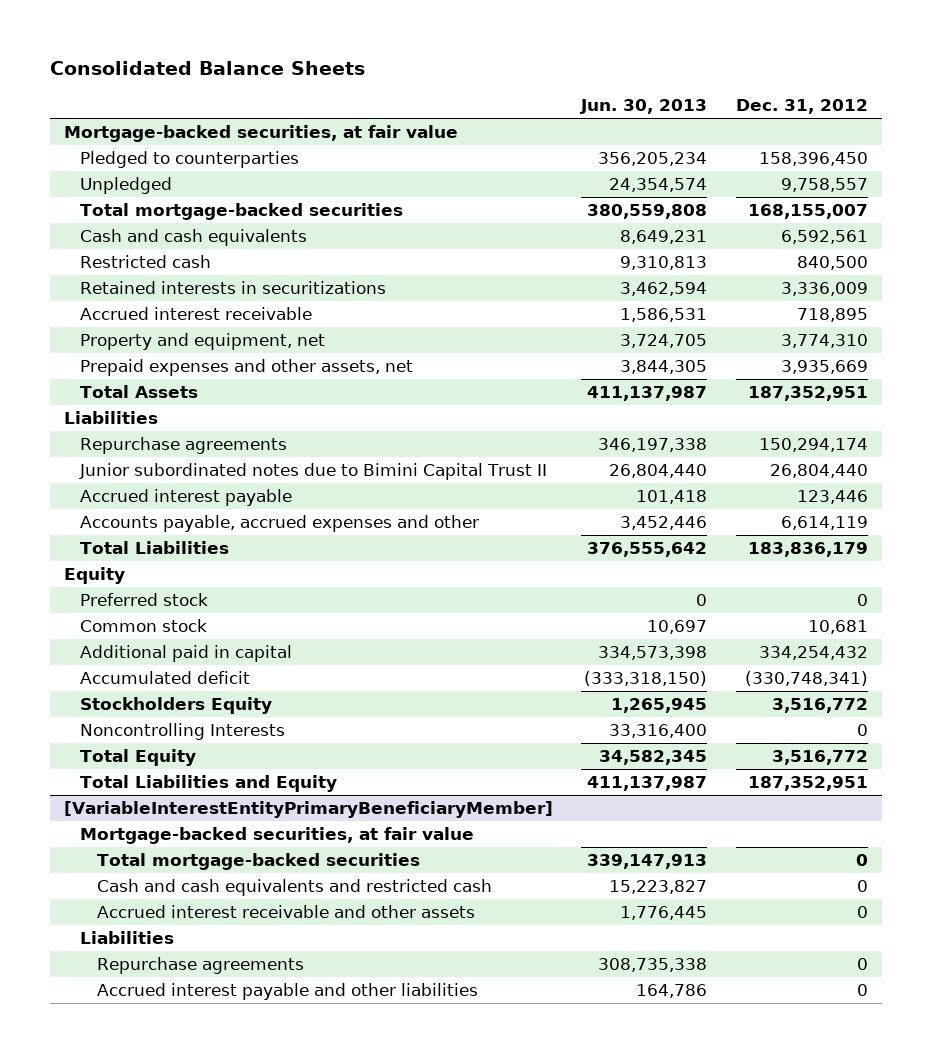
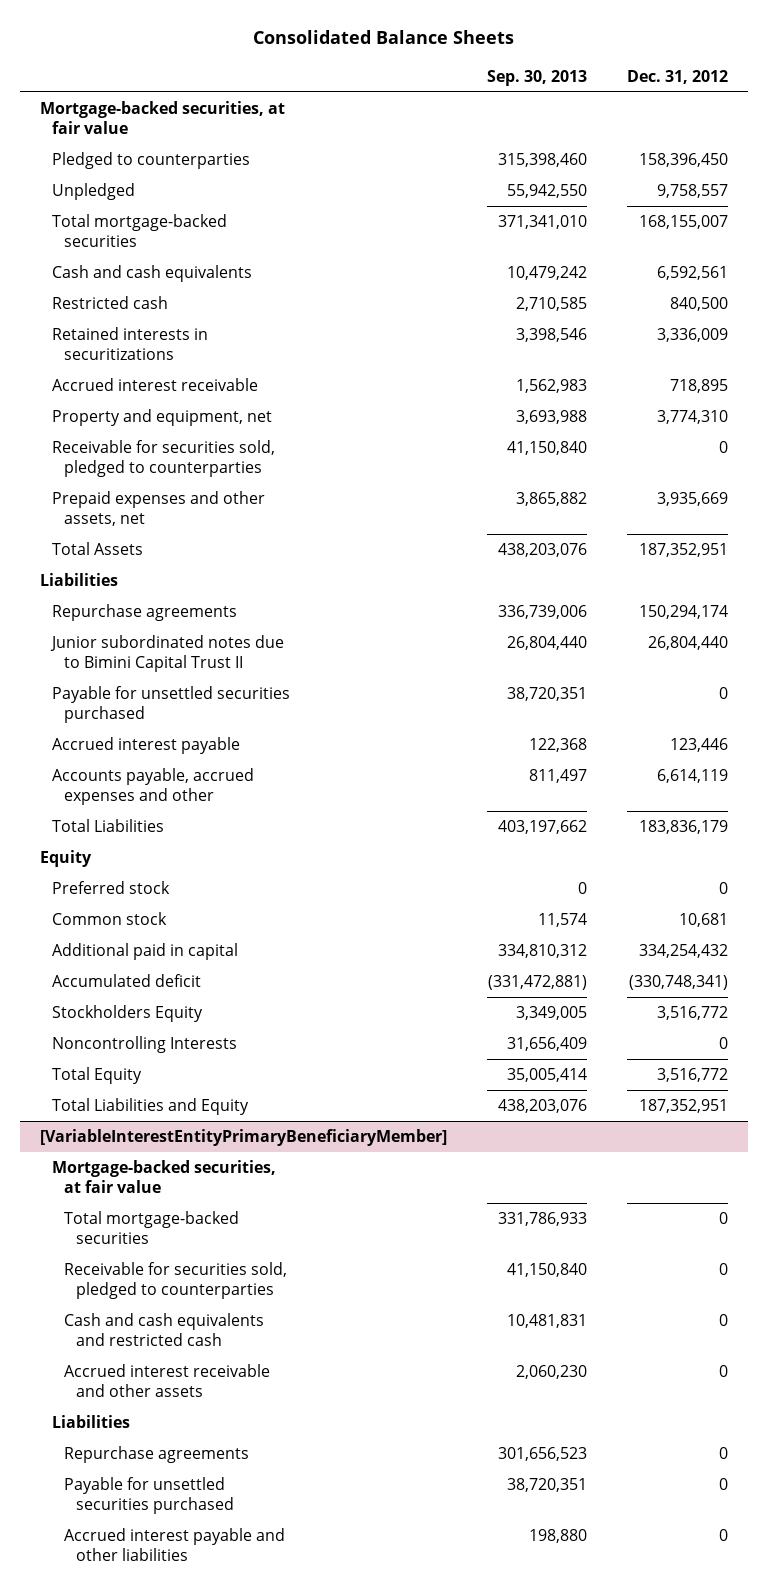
- | Jun. 30, 2013 | Dec. 31, 2012
+ | Sep. 30, 2013 | Dec. 31, 2012
+ Receivable for securities sold, pledged to counterparties | 41,150,840 | 0
+ Payable for unsettled securities purchased | 38,720,351 | 0
@ [VariableInterestEntityPrimaryBeneficiaryMember]
+ Receivable for securities sold, pledged to counterparties | 41,150,840 | 0
+ Payable for unsettled securities purchased | 38,720,351 | 0

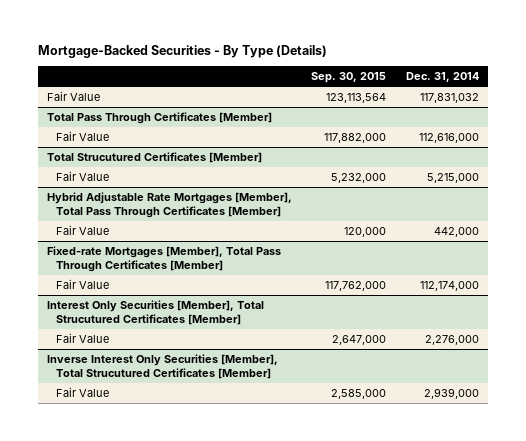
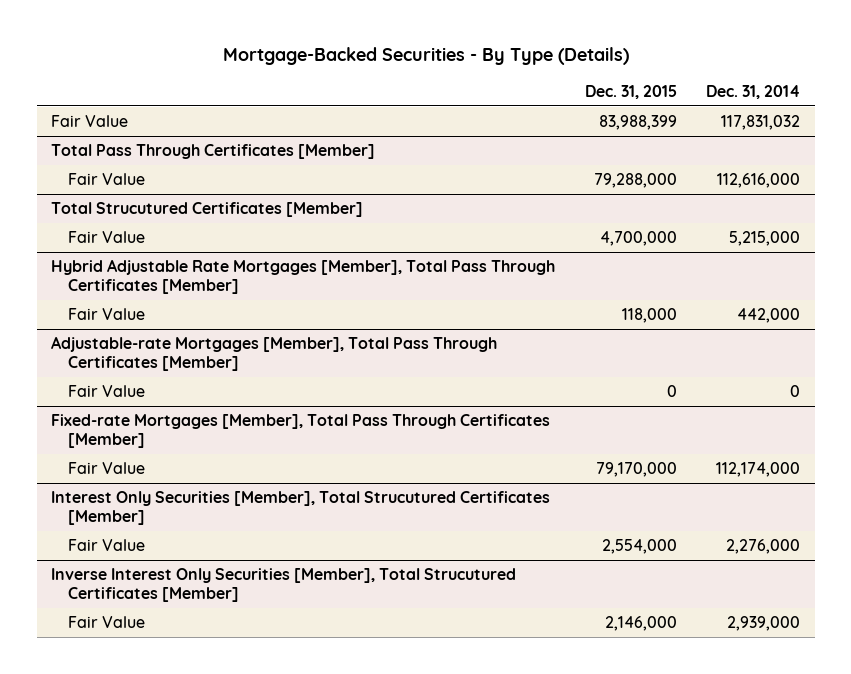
- | Sep. 30, 2015 | Dec. 31, 2014
+ | Dec. 31, 2015 | Dec. 31, 2014
+ Adjustable-rate Mortgages [Member], Total Pass Through Certificates [Member]
+ Fair Value | 0 | 0

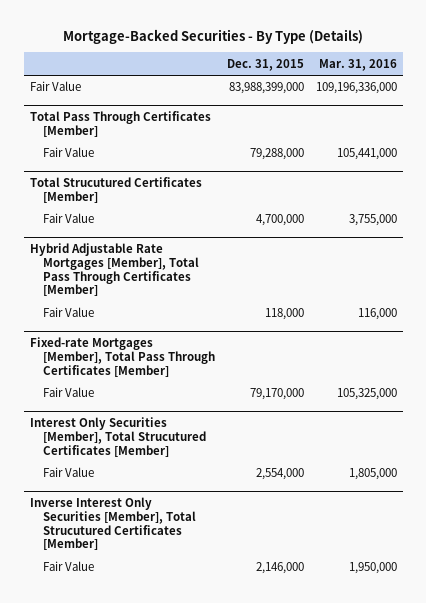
- | Dec. 31, 2015 | Dec. 31, 2014
+ | Dec. 31, 2015 | Mar. 31, 2016
- Fair Value | 83,988,399 | 117,831,032
+ Fair Value | 83,988,399,000 | 109,196,336,000
- Adjustable-rate Mortgages [Member], Total Pass Through Certificates [Member]
- Fair Value | 0 | 0

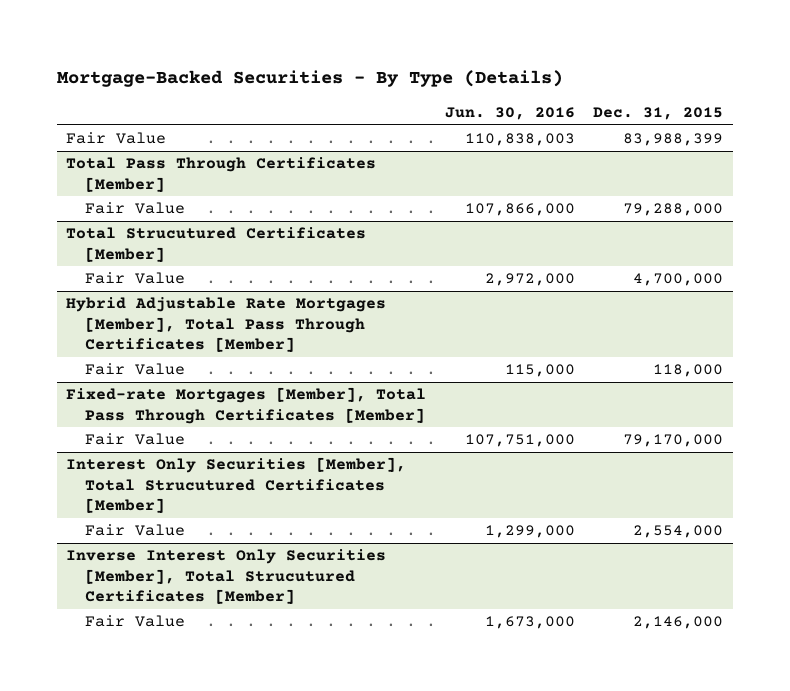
- | Dec. 31, 2015 | Mar. 31, 2016
+ | Jun. 30, 2016 | Dec. 31, 2015
- Fair Value | 83,988,399,000 | 109,196,336,000
+ Fair Value | 110,838,003 | 83,988,399

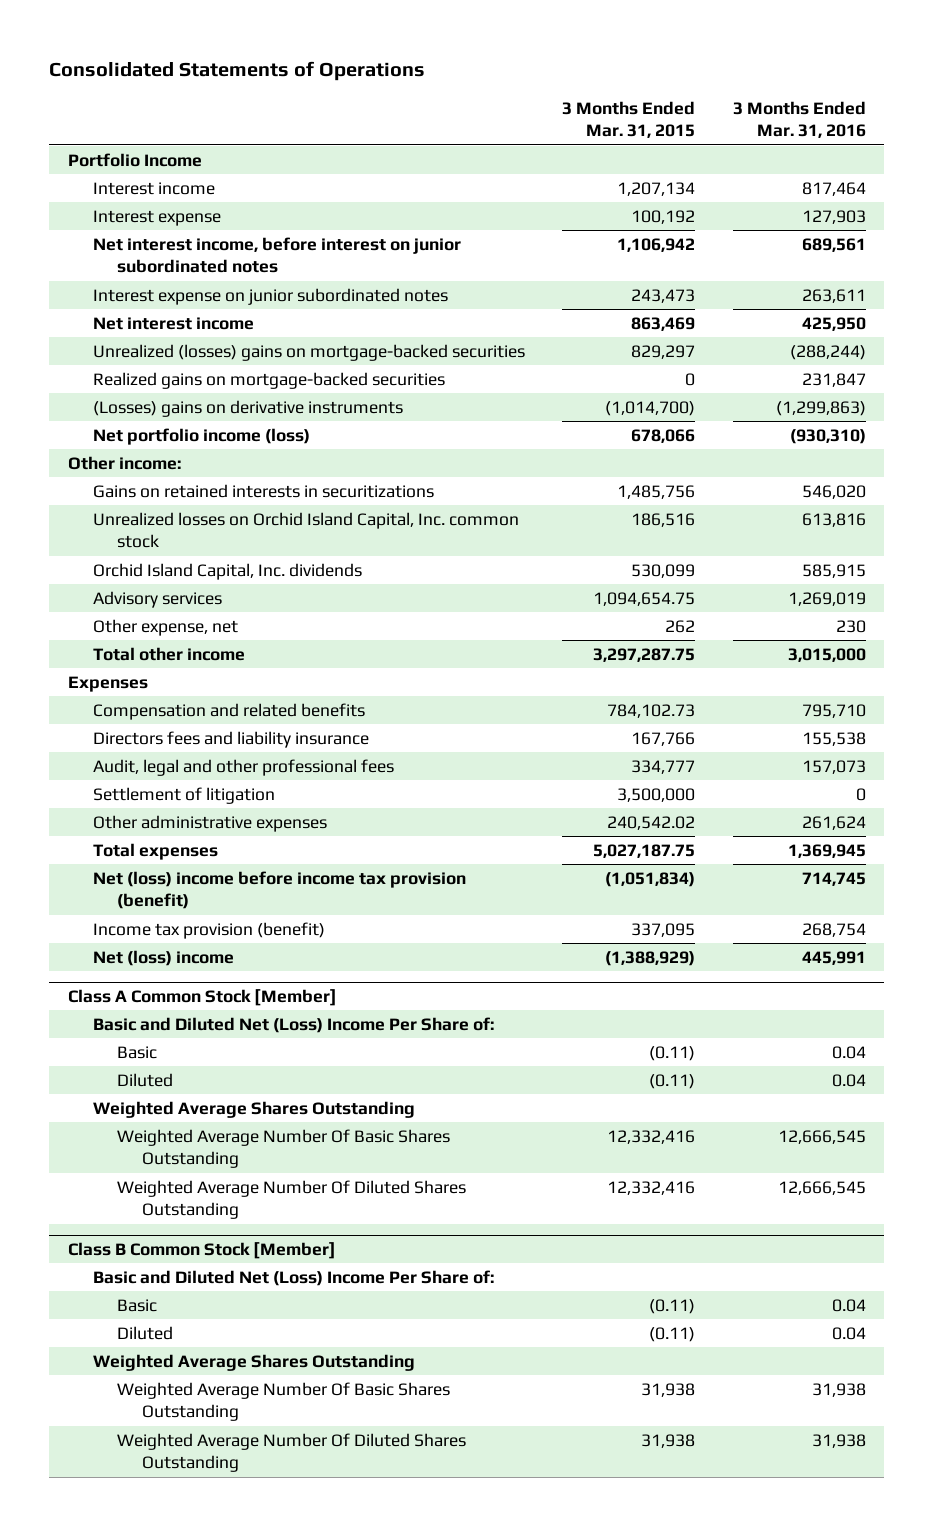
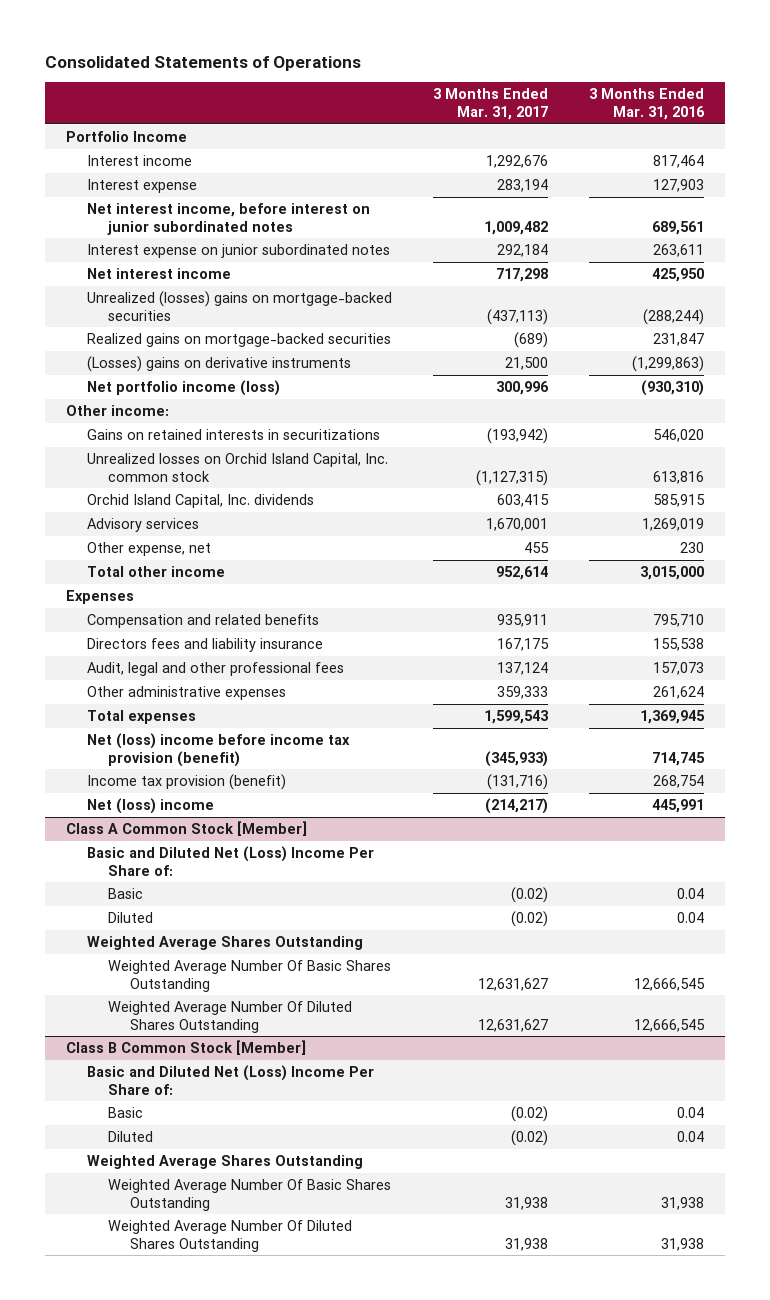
- | 3 Months Ended Mar. 31, 2015 | 3 Months Ended Mar. 31, 2016
+ | 3 Months Ended Mar. 31, 2017 | 3 Months Ended Mar. 31, 2016
- Settlement of litigation | 3,500,000 | 0

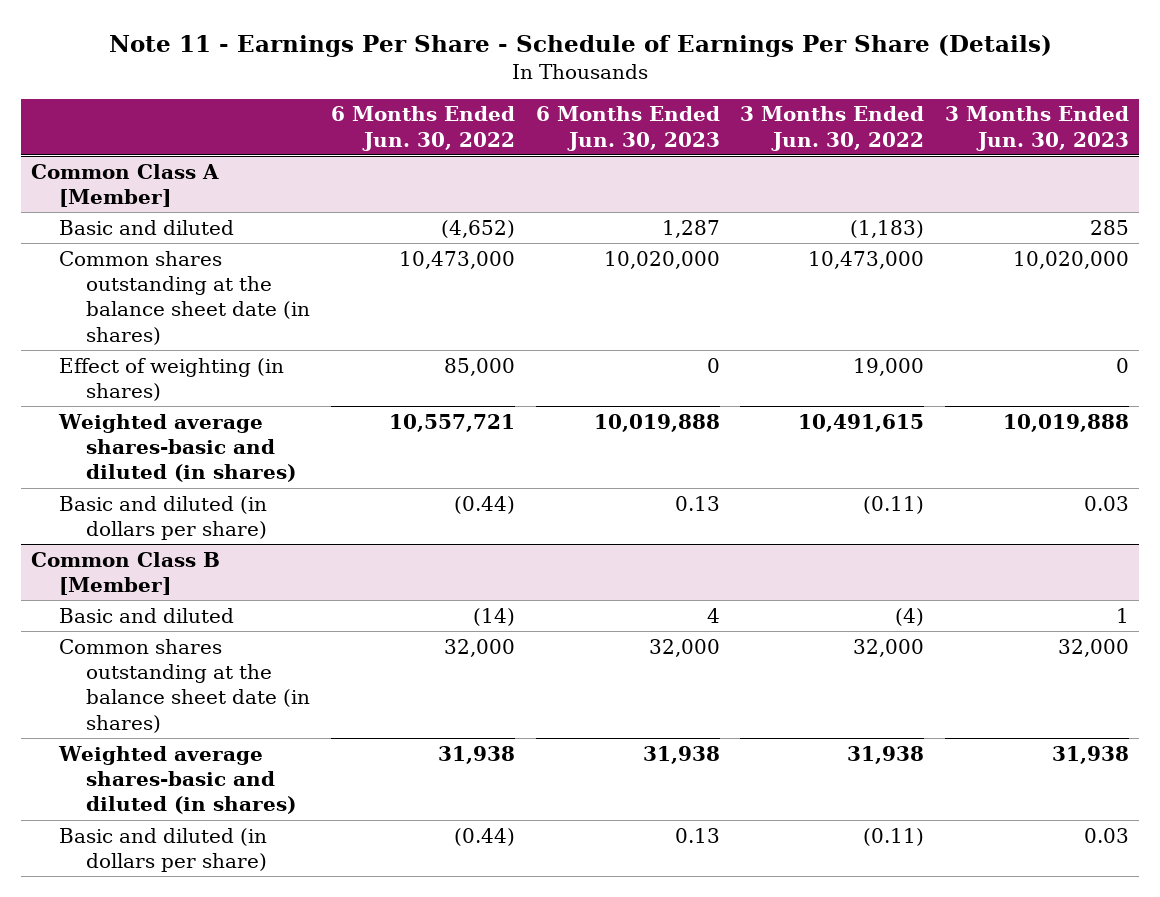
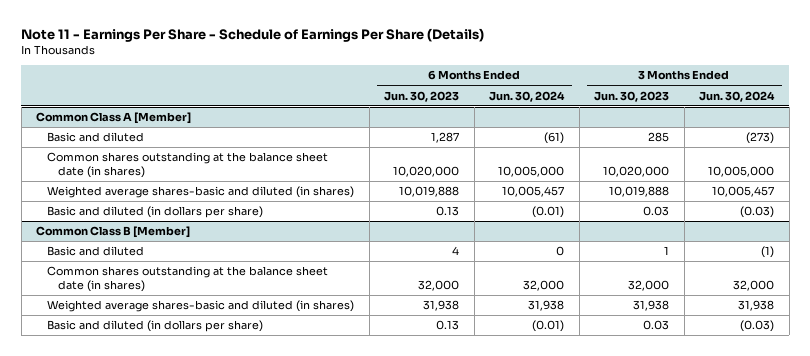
- | 6 Months Ended Jun. 30, 2022 | 6 Months Ended Jun. 30, 2023 | 3 Months Ended Jun. 30, 2022 | 3 Months Ended Jun. 30, 2023
+ | 6 Months Ended Jun. 30, 2023 | 6 Months Ended Jun. 30, 2024 | 3 Months Ended Jun. 30, 2023 | 3 Months Ended Jun. 30, 2024
@ Common Class A [Member]
- Effect of weighting (in shares) | 85,000 | 0 | 19,000 | 0

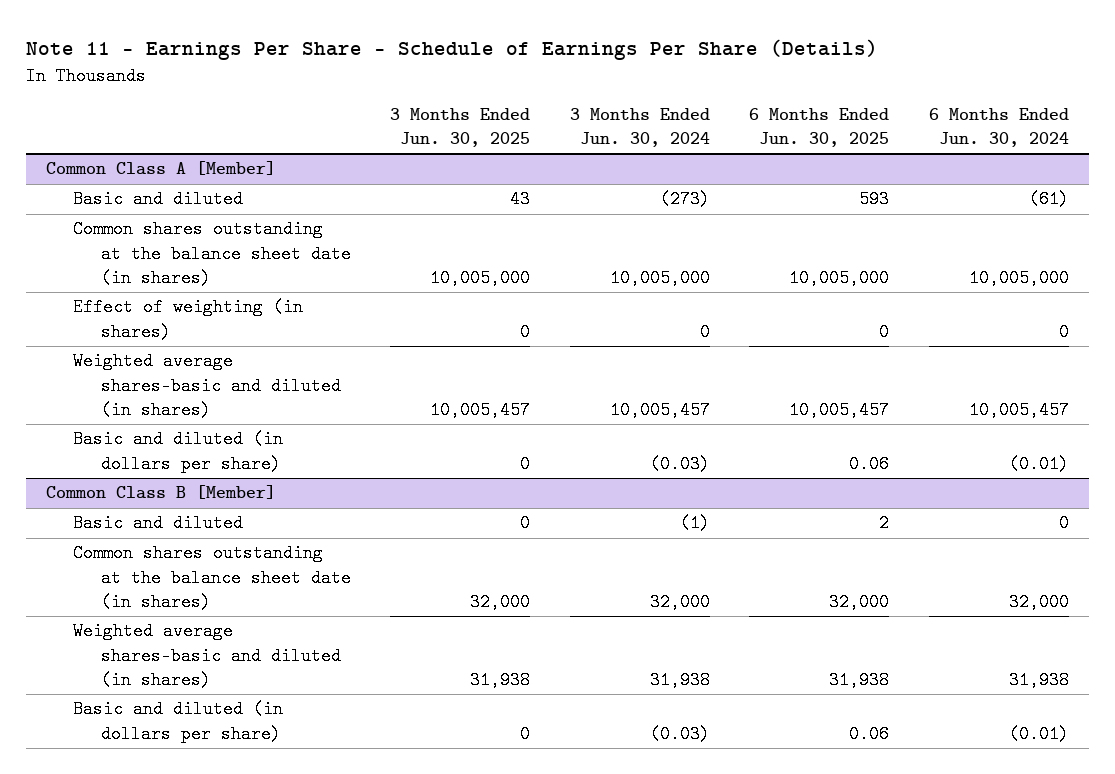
- | 6 Months Ended Jun. 30, 2023 | 6 Months Ended Jun. 30, 2024 | 3 Months Ended Jun. 30, 2023 | 3 Months Ended Jun. 30, 2024
+ | 3 Months Ended Jun. 30, 2025 | 3 Months Ended Jun. 30, 2024 | 6 Months Ended Jun. 30, 2025 | 6 Months Ended Jun. 30, 2024
@ Common Class A [Member]
+ Effect of weighting (in shares) | 0 | 0 | 0 | 0

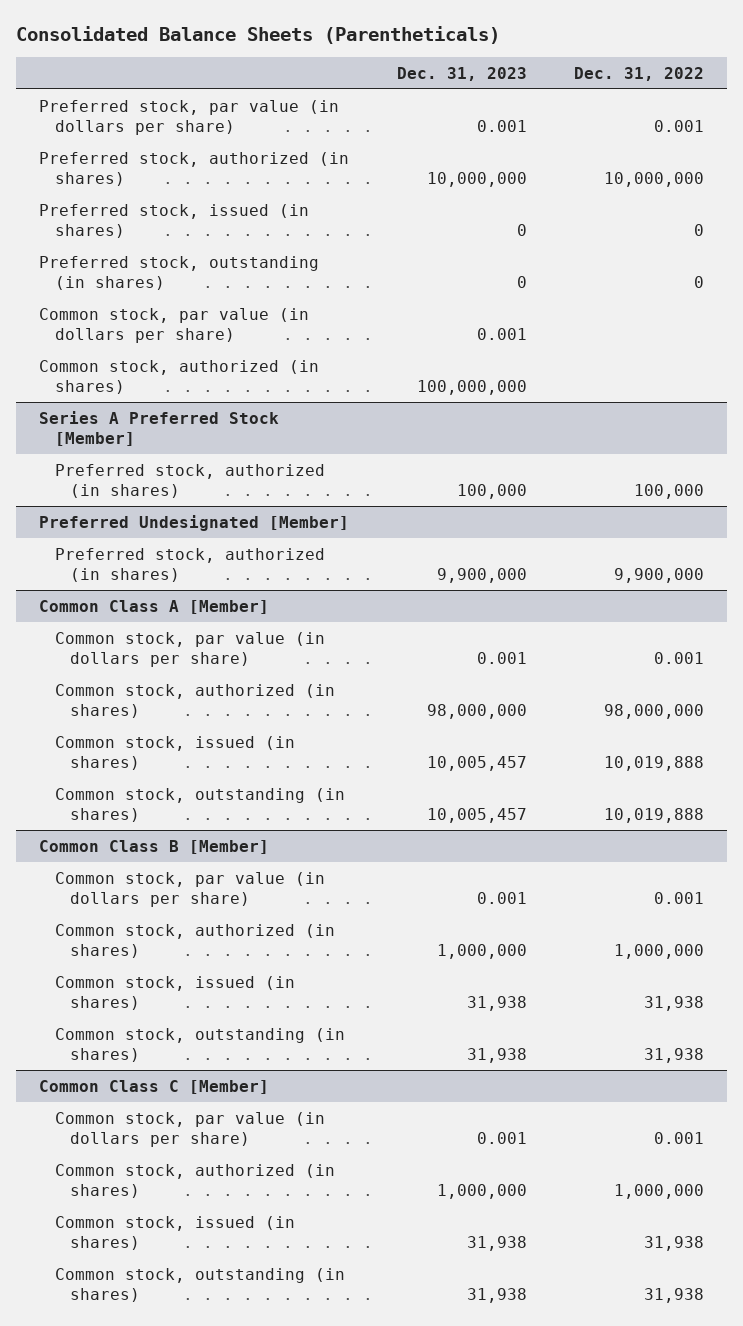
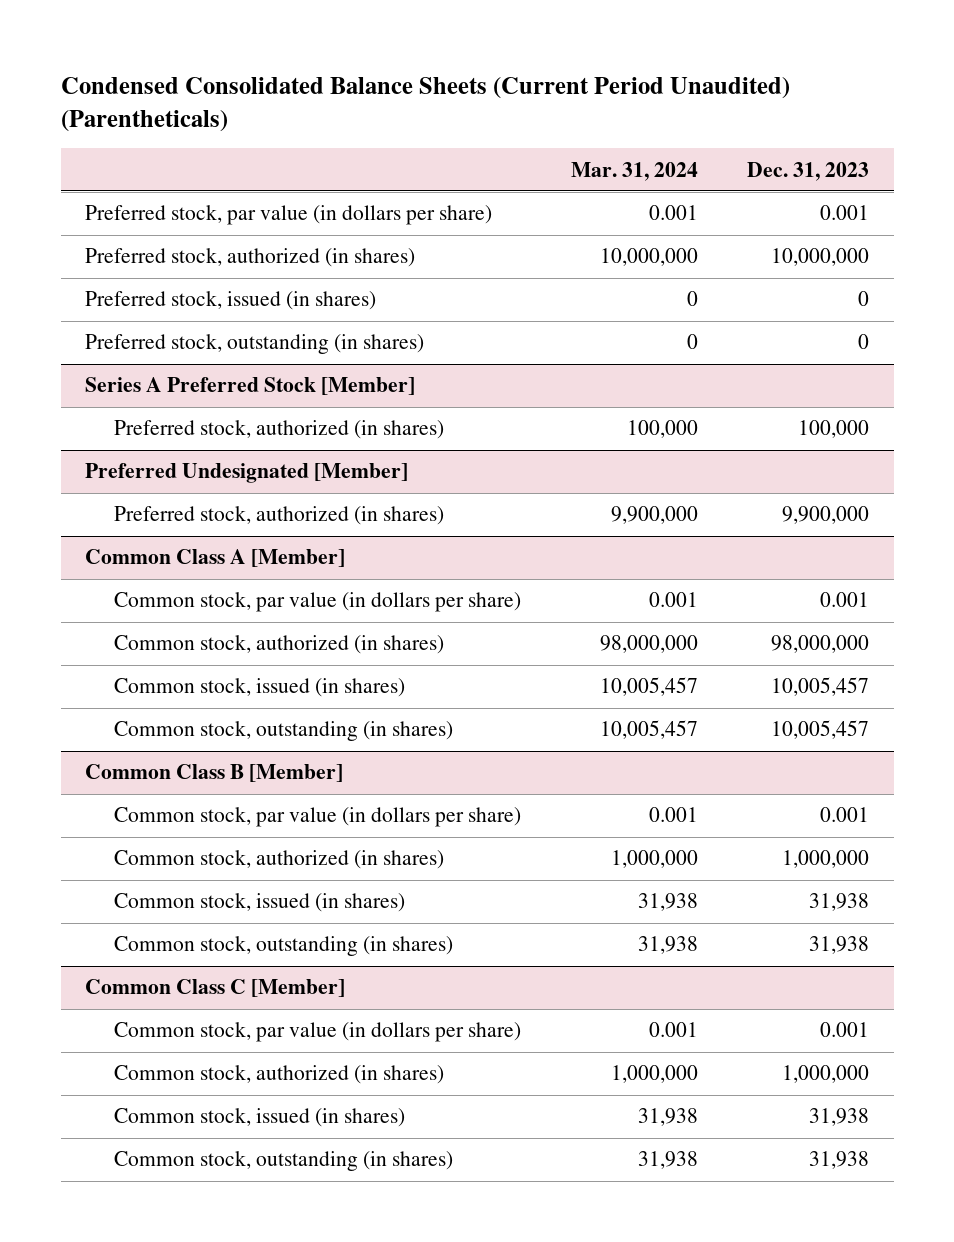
- Consolidated Balance Sheets (Parentheticals)
+ Condensed Consolidated Balance Sheets (Current Period Unaudited) (Parentheticals)
- | Dec. 31, 2023 | Dec. 31, 2022
+ | Mar. 31, 2024 | Dec. 31, 2023
- Common stock, par value (in dollars per share) | 0.001 |
- Common stock, authorized (in shares) | 100,000,000 |

